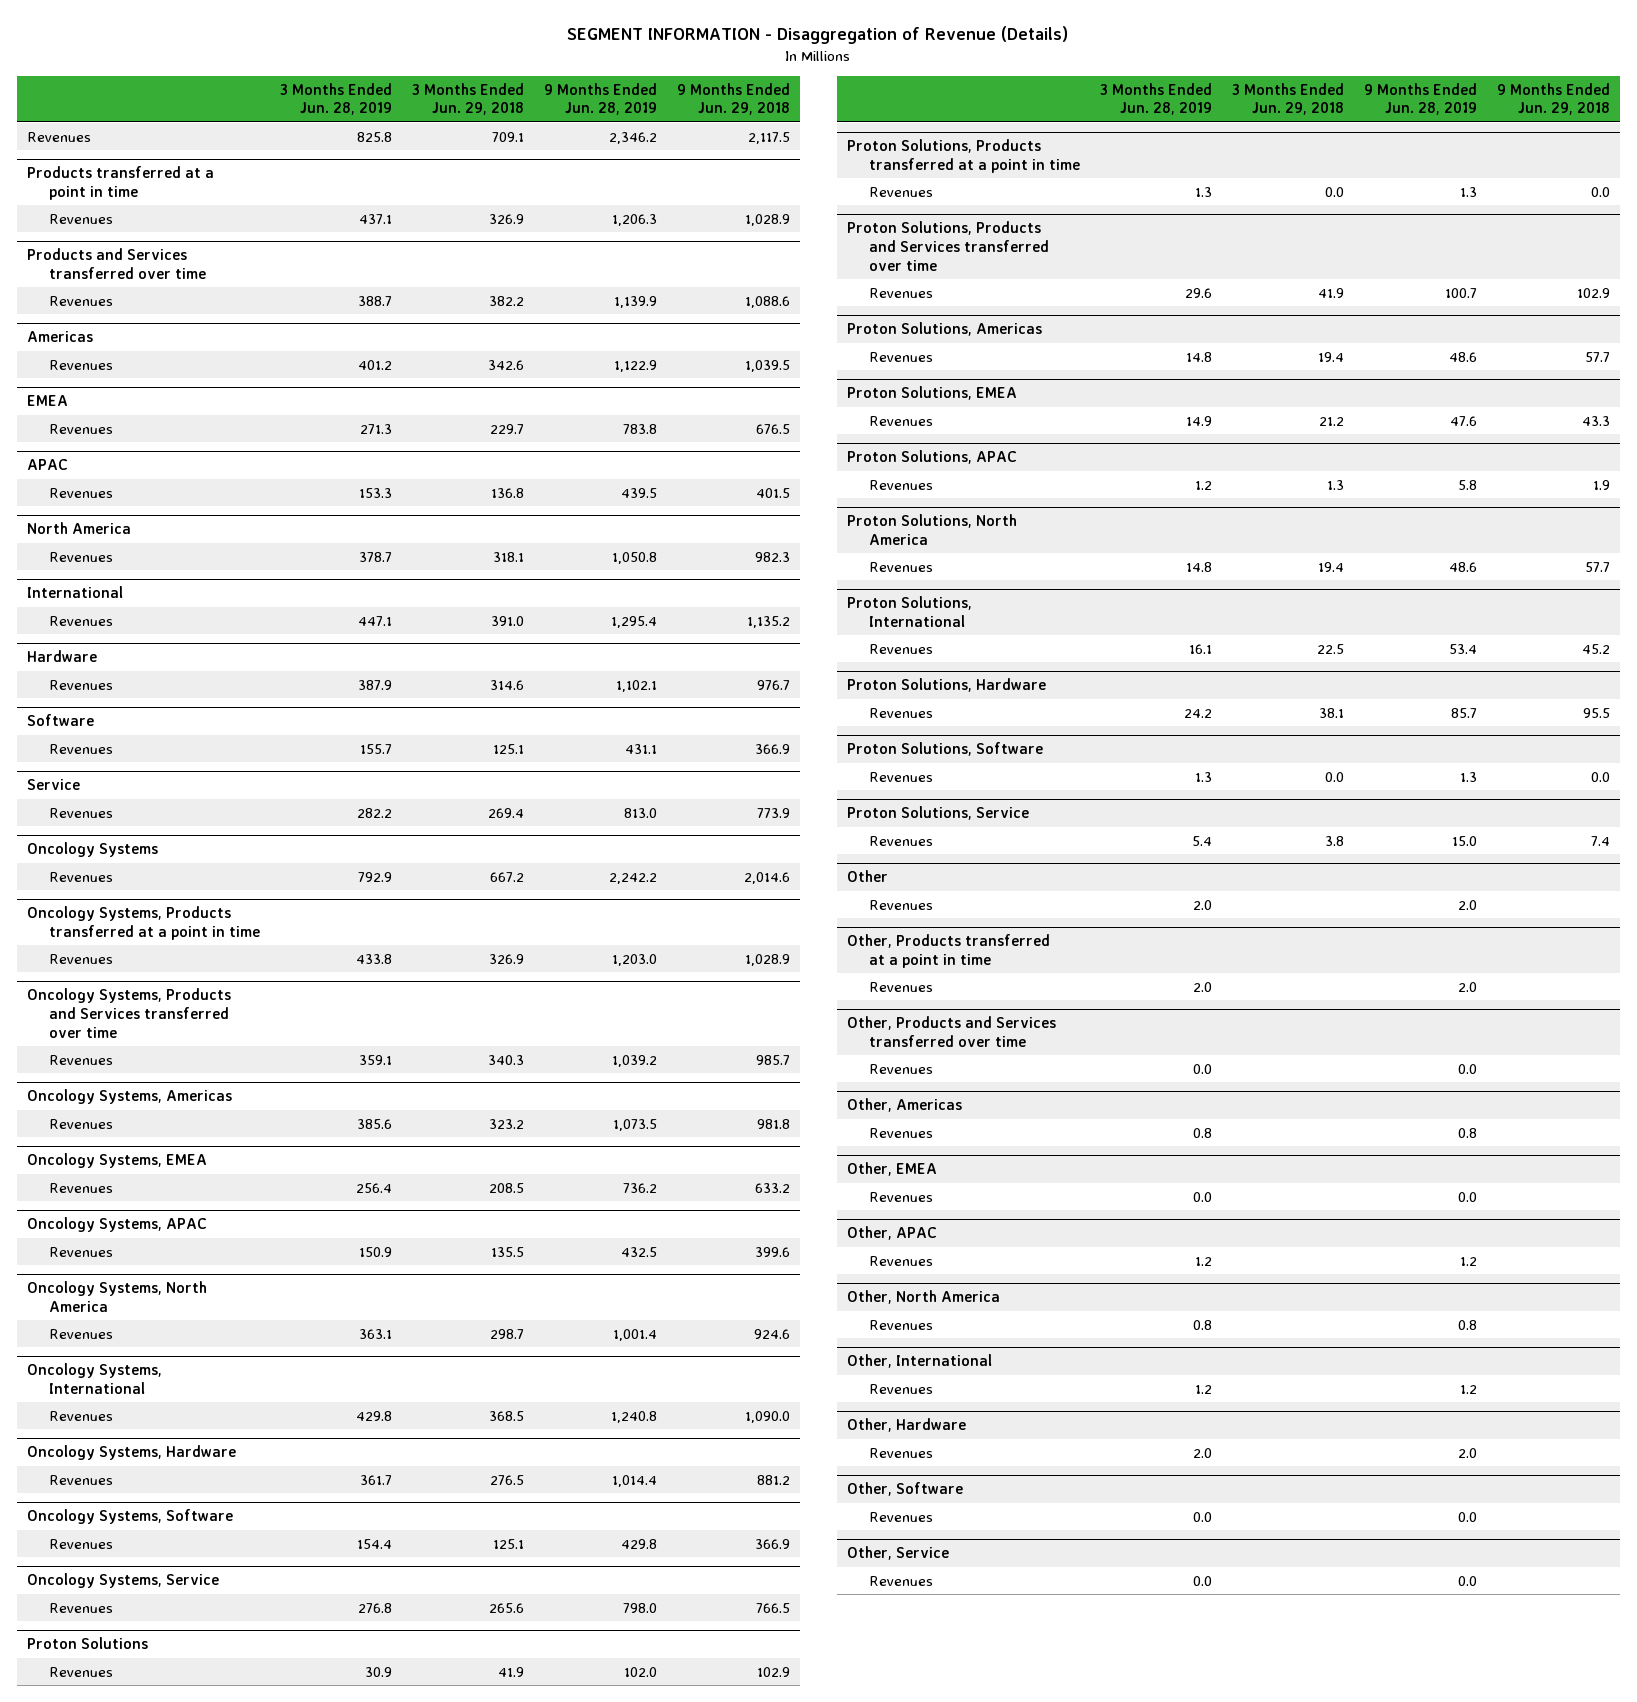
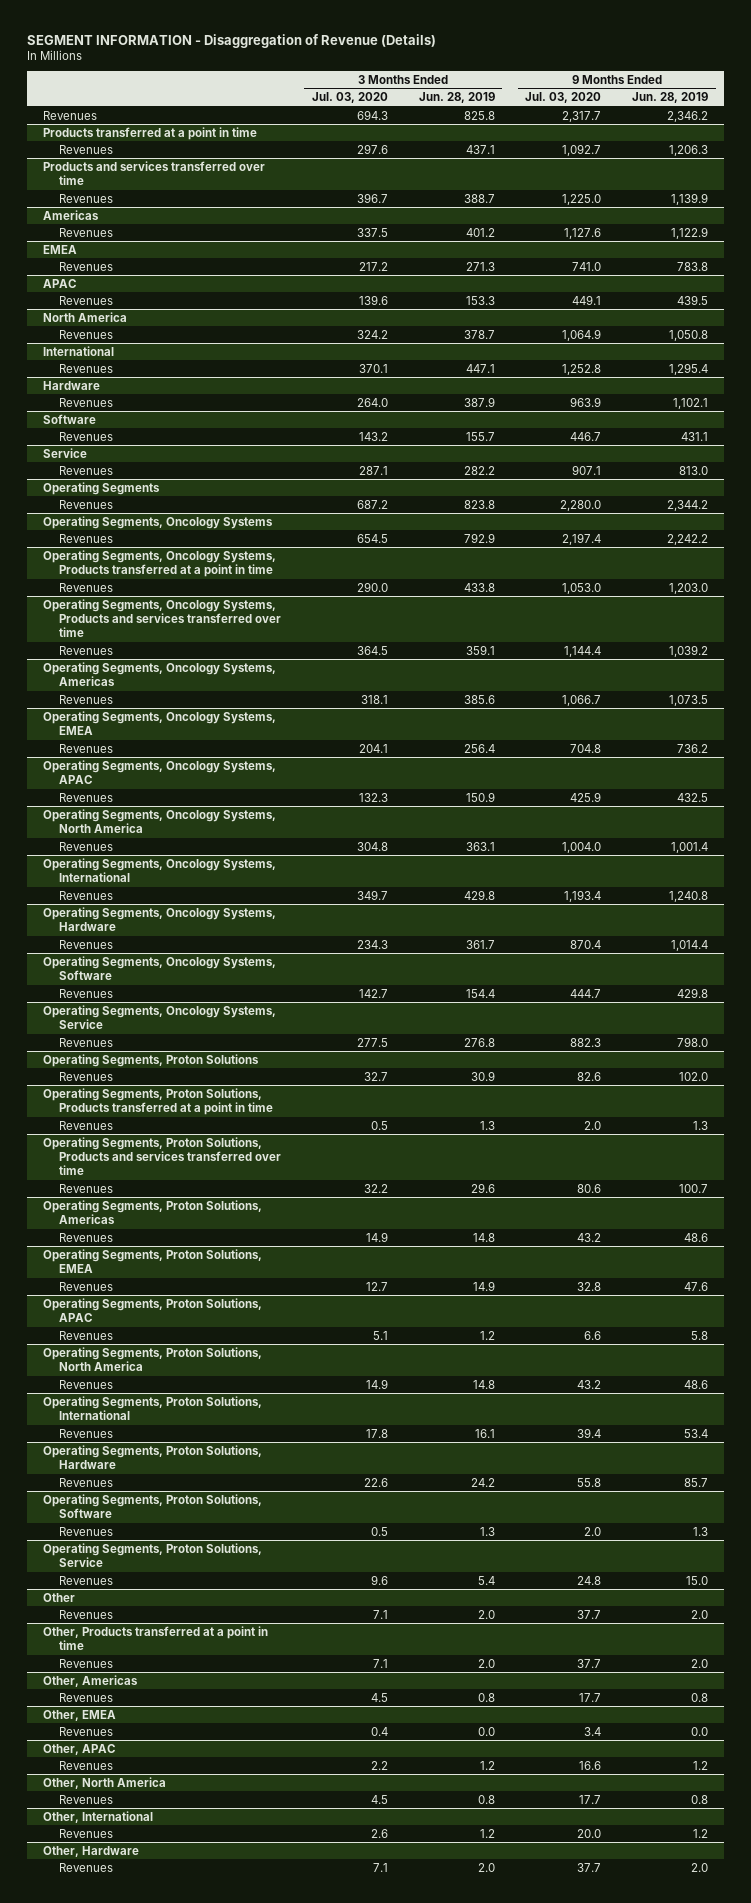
- | 3 Months Ended Jun. 28, 2019 | 3 Months Ended Jun. 29, 2018 | 9 Months Ended Jun. 28, 2019 | 9 Months Ended Jun. 29, 2018
+ | 3 Months Ended Jul. 03, 2020 | 3 Months Ended Jun. 28, 2019 | 9 Months Ended Jul. 03, 2020 | 9 Months Ended Jun. 28, 2019
- Products and Services transferred over time
+ Products and services transferred over time
- Oncology Systems
+ Operating Segments
+ Revenues | 687.2 | 823.8 | 2,280.0 | 2,344.2
+ Operating Segments, Oncology Systems
- Oncology Systems, Products transferred at a point in time
+ Operating Segments, Oncology Systems, Products transferred at a point in time
- Oncology Systems, Products and Services transferred over time
+ Operating Segments, Oncology Systems, Products and services transferred over time
- Oncology Systems, Americas
+ Operating Segments, Oncology Systems, Americas
- Oncology Systems, EMEA
+ Operating Segments, Oncology Systems, EMEA
- Oncology Systems, APAC
+ Operating Segments, Oncology Systems, APAC
- Oncology Systems, North America
+ Operating Segments, Oncology Systems, North America
- Oncology Systems, International
+ Operating Segments, Oncology Systems, International
- Oncology Systems, Hardware
+ Operating Segments, Oncology Systems, Hardware
- Oncology Systems, Software
+ Operating Segments, Oncology Systems, Software
- Oncology Systems, Service
+ Operating Segments, Oncology Systems, Service
- Proton Solutions
+ Operating Segments, Proton Solutions
- Proton Solutions, Products transferred at a point in time
+ Operating Segments, Proton Solutions, Products transferred at a point in time
- Proton Solutions, Products and Services transferred over time
+ Operating Segments, Proton Solutions, Products and services transferred over time
- Proton Solutions, Americas
+ Operating Segments, Proton Solutions, Americas
- Proton Solutions, EMEA
+ Operating Segments, Proton Solutions, EMEA
- Proton Solutions, APAC
+ Operating Segments, Proton Solutions, APAC
- Proton Solutions, North America
+ Operating Segments, Proton Solutions, North America
- Proton Solutions, International
+ Operating Segments, Proton Solutions, International
- Proton Solutions, Hardware
+ Operating Segments, Proton Solutions, Hardware
- Proton Solutions, Software
+ Operating Segments, Proton Solutions, Software
- Proton Solutions, Service
+ Operating Segments, Proton Solutions, Service
- Other, Products and Services transferred over time
- Revenues | 0.0 | | 0.0 |
- Other, Software
- Revenues | 0.0 | | 0.0 |
- Other, Service
- Revenues | 0.0 | | 0.0 |

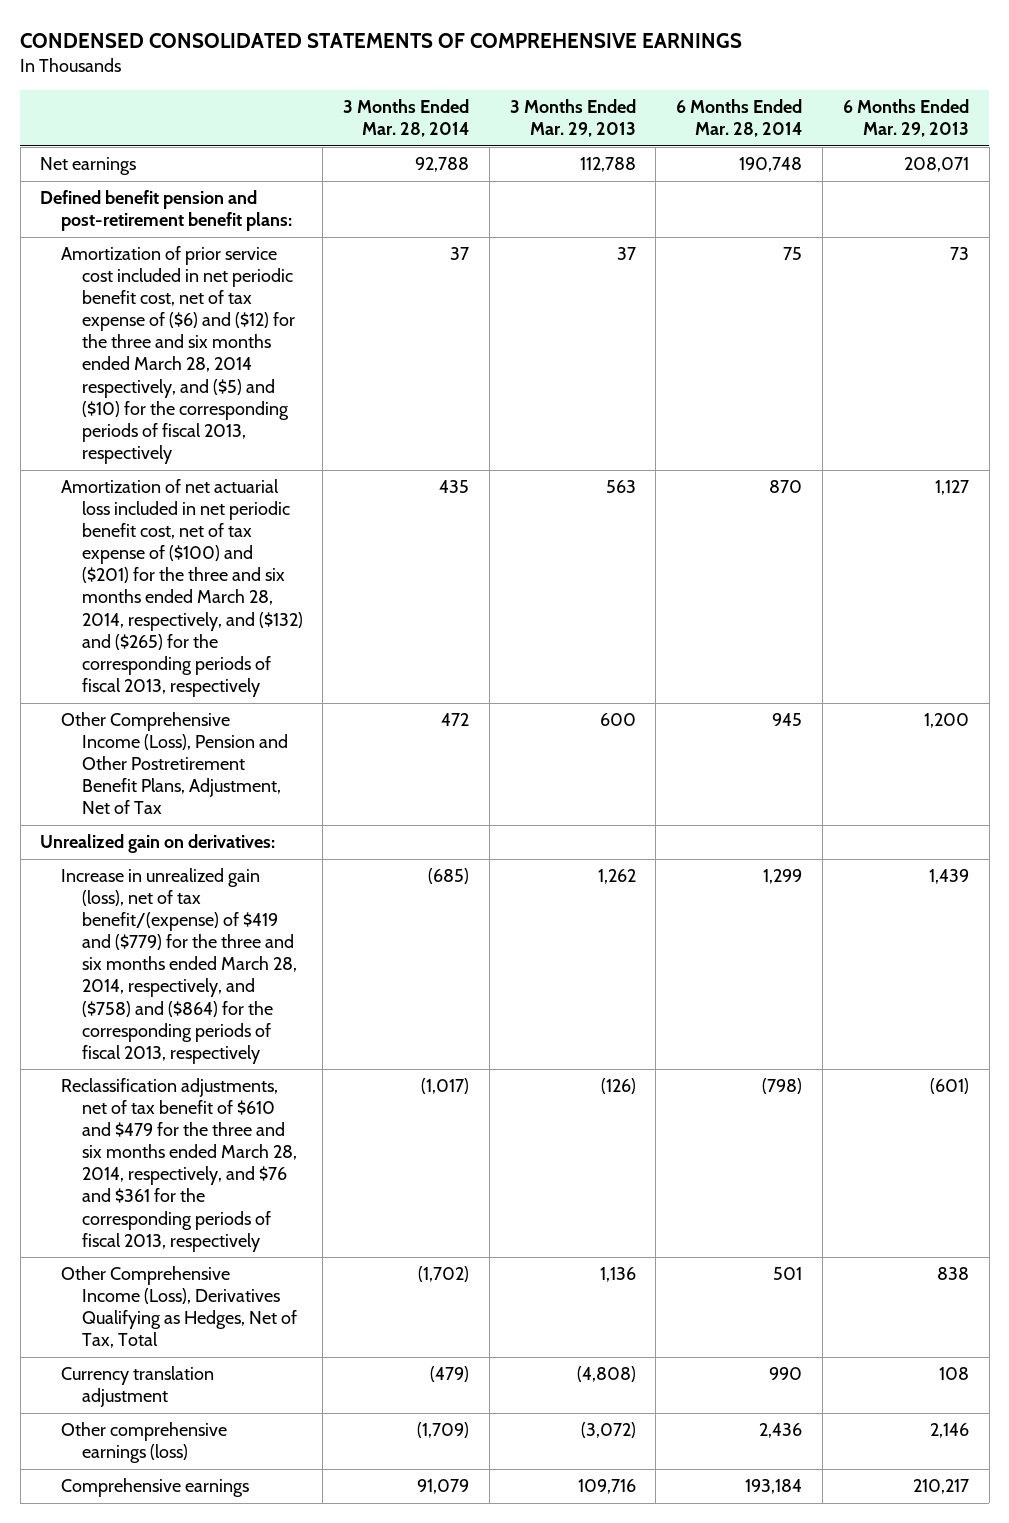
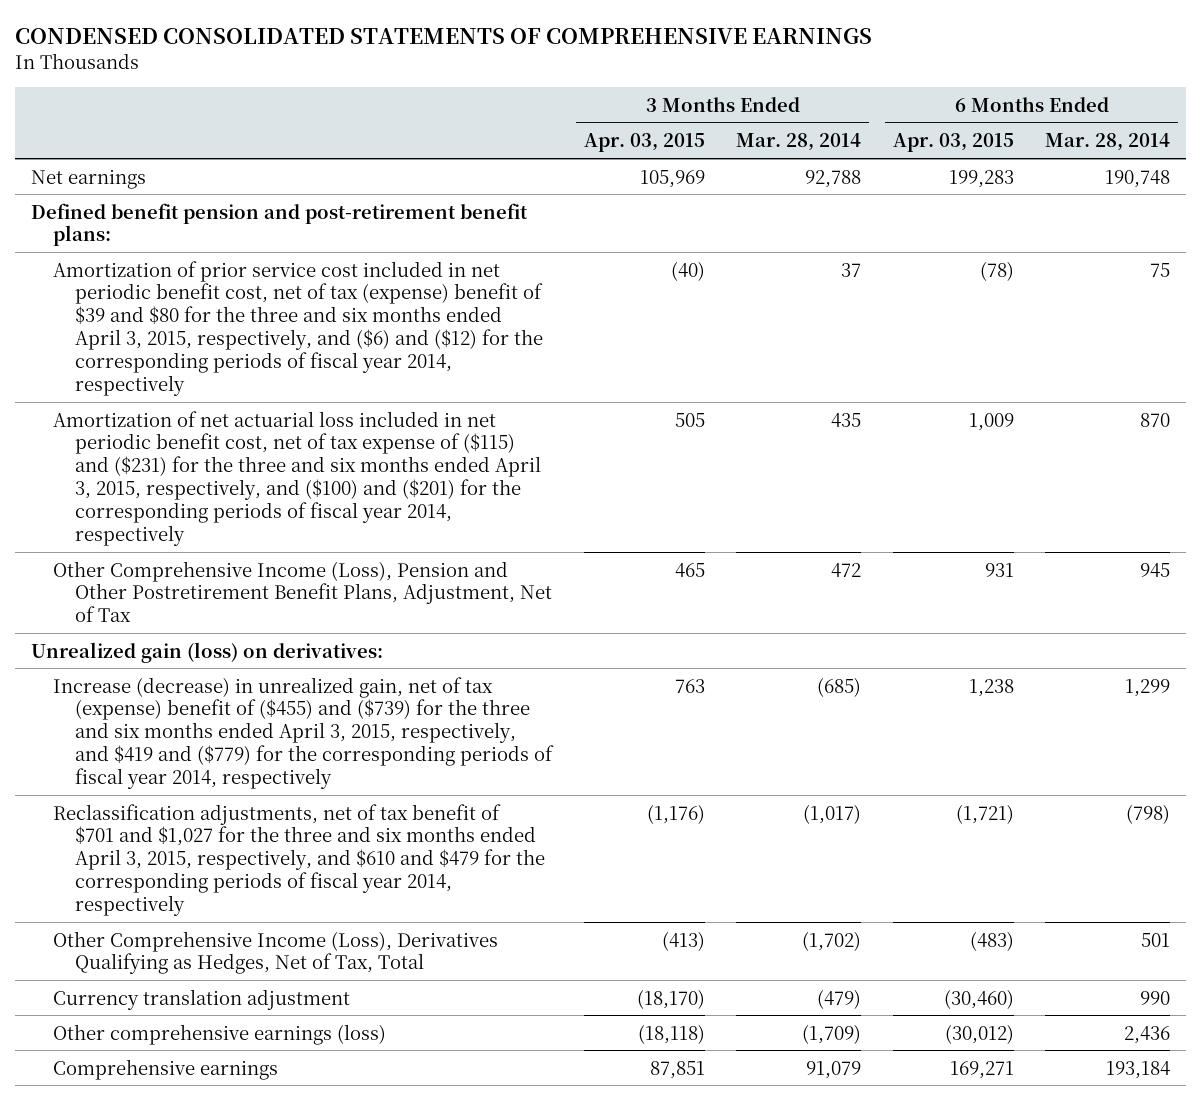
- | 3 Months Ended Mar. 28, 2014 | 3 Months Ended Mar. 29, 2013 | 6 Months Ended Mar. 28, 2014 | 6 Months Ended Mar. 29, 2013
+ | 3 Months Ended Apr. 03, 2015 | 3 Months Ended Mar. 28, 2014 | 6 Months Ended Apr. 03, 2015 | 6 Months Ended Mar. 28, 2014
- Amortization of prior service cost included in net periodic benefit cost, net of tax expense of ($6) and ($12) for the three and six months ended March 28, 2014 respectively, and ($5) and ($10) for the corresponding periods of fiscal 2013, respectively | 37 | 37 | 75 | 73
- Amortization of net actuarial loss included in net periodic benefit cost, net of tax expense of ($100) and ($201) for the three and six months ended March 28, 2014, respectively, and ($132) and ($265) for the corresponding periods of fiscal 2013, respectively | 435 | 563 | 870 | 1,127
+ Amortization of prior service cost included in net periodic benefit cost, net of tax (expense) benefit of $39 and $80 for the three and six months ended April 3, 2015, respectively, and ($6) and ($12) for the corresponding periods of fiscal year 2014, respectively | (40) | 37 | (78) | 75
+ Amortization of net actuarial loss included in net periodic benefit cost, net of tax expense of ($115) and ($231) for the three and six months ended April 3, 2015, respectively, and ($100) and ($201) for the corresponding periods of fiscal year 2014, respectively | 505 | 435 | 1,009 | 870
- Unrealized gain on derivatives:
- Increase in unrealized gain (loss), net of tax benefit/(expense) of $419 and ($779) for the three and six months ended March 28, 2014, respectively, and ($758) and ($864) for the corresponding periods of fiscal 2013, respectively | (685) | 1,262 | 1,299 | 1,439
- Reclassification adjustments, net of tax benefit of $610 and $479 for the three and six months ended March 28, 2014, respectively, and $76 and $361 for the corresponding periods of fiscal 2013, respectively | (1,017) | (126) | (798) | (601)
+ Unrealized gain (loss) on derivatives:
+ Increase (decrease) in unrealized gain, net of tax (expense) benefit of ($455) and ($739) for the three and six months ended April 3, 2015, respectively, and $419 and ($779) for the corresponding periods of fiscal year 2014, respectively | 763 | (685) | 1,238 | 1,299
+ Reclassification adjustments, net of tax benefit of $701 and $1,027 for the three and six months ended April 3, 2015, respectively, and $610 and $479 for the corresponding periods of fiscal year 2014, respectively | (1,176) | (1,017) | (1,721) | (798)

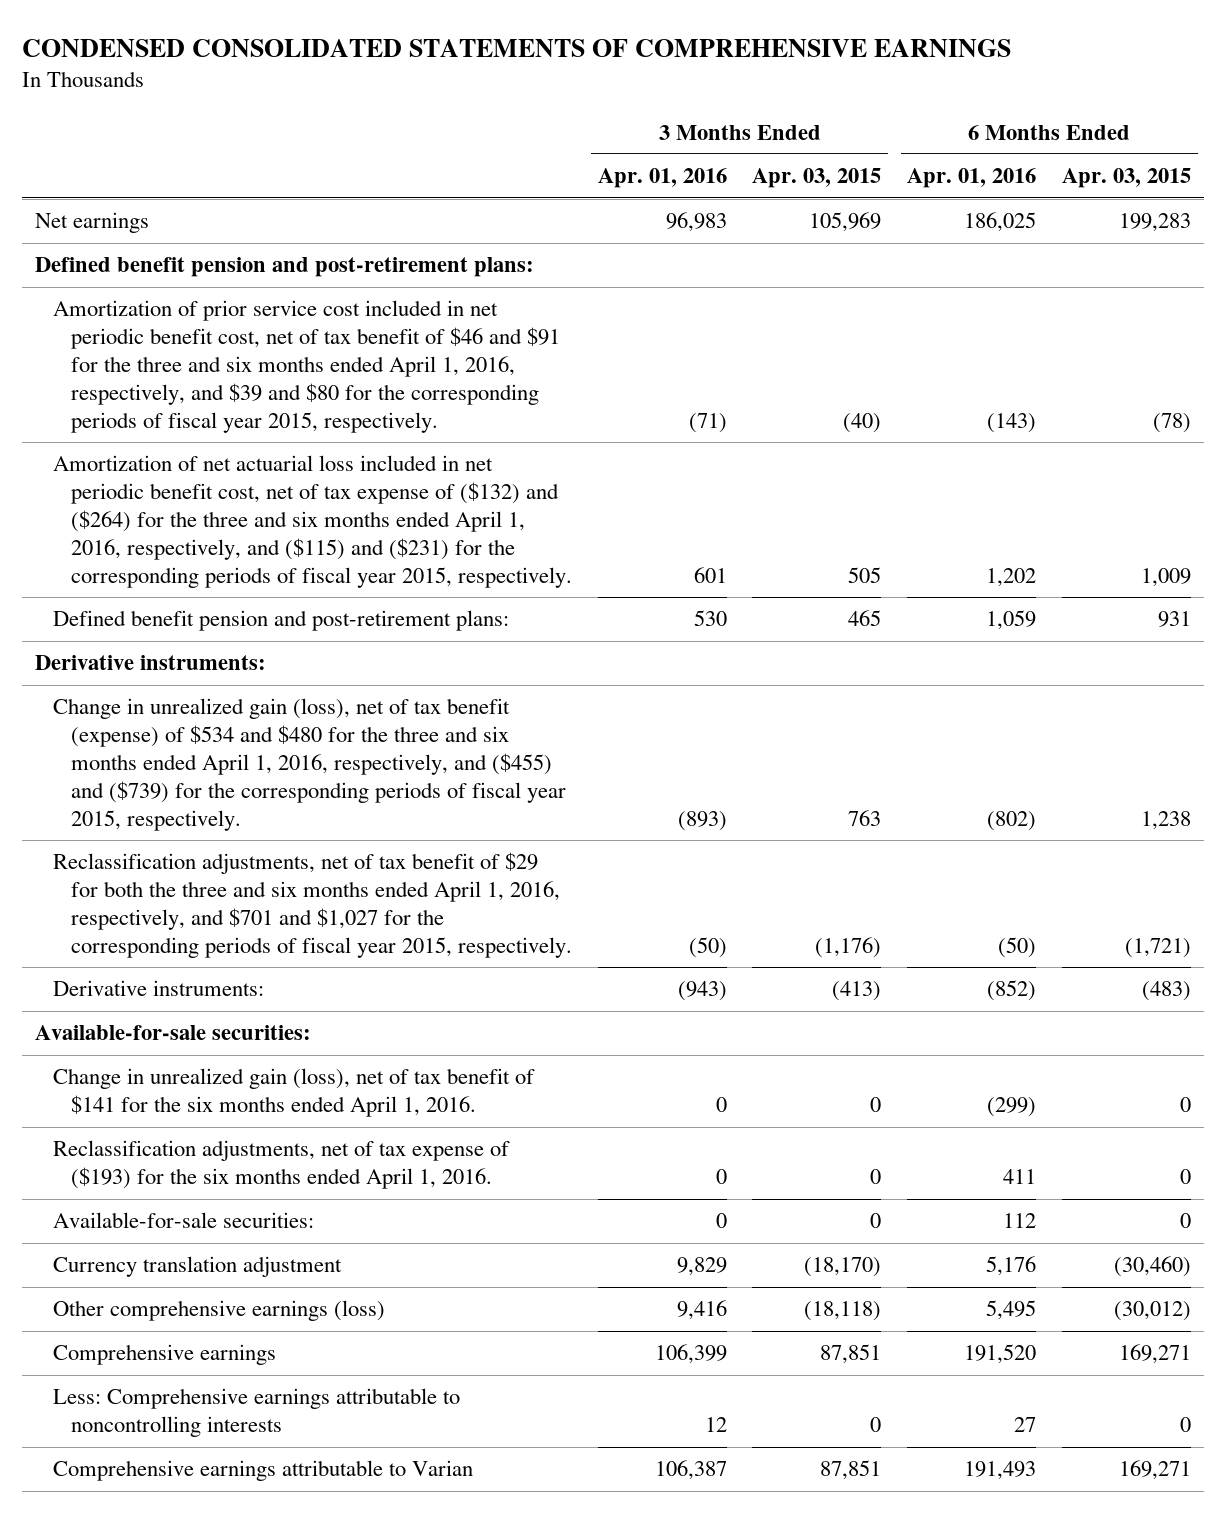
- | 3 Months Ended Apr. 03, 2015 | 3 Months Ended Mar. 28, 2014 | 6 Months Ended Apr. 03, 2015 | 6 Months Ended Mar. 28, 2014
+ | 3 Months Ended Apr. 01, 2016 | 3 Months Ended Apr. 03, 2015 | 6 Months Ended Apr. 01, 2016 | 6 Months Ended Apr. 03, 2015
- Defined benefit pension and post-retirement benefit plans:
- Amortization of prior service cost included in net periodic benefit cost, net of tax (expense) benefit of $39 and $80 for the three and six months ended April 3, 2015, respectively, and ($6) and ($12) for the corresponding periods of fiscal year 2014, respectively | (40) | 37 | (78) | 75
- Amortization of net actuarial loss included in net periodic benefit cost, net of tax expense of ($115) and ($231) for the three and six months ended April 3, 2015, respectively, and ($100) and ($201) for the corresponding periods of fiscal year 2014, respectively | 505 | 435 | 1,009 | 870
- Other Comprehensive Income (Loss), Pension and Other Postretirement Benefit Plans, Adjustment, Net of Tax | 465 | 472 | 931 | 945
- Unrealized gain (loss) on derivatives:
- Increase (decrease) in unrealized gain, net of tax (expense) benefit of ($455) and ($739) for the three and six months ended April 3, 2015, respectively, and $419 and ($779) for the corresponding periods of fiscal year 2014, respectively | 763 | (685) | 1,238 | 1,299
- Reclassification adjustments, net of tax benefit of $701 and $1,027 for the three and six months ended April 3, 2015, respectively, and $610 and $479 for the corresponding periods of fiscal year 2014, respectively | (1,176) | (1,017) | (1,721) | (798)
- Other Comprehensive Income (Loss), Derivatives Qualifying as Hedges, Net of Tax, Total | (413) | (1,702) | (483) | 501
+ Defined benefit pension and post-retirement plans:
+ Amortization of prior service cost included in net periodic benefit cost, net of tax benefit of $46 and $91 for the three and six months ended April 1, 2016, respectively, and $39 and $80 for the corresponding periods of fiscal year 2015, respectively. | (71) | (40) | (143) | (78)
+ Amortization of net actuarial loss included in net periodic benefit cost, net of tax expense of ($132) and ($264) for the three and six months ended April 1, 2016, respectively, and ($115) and ($231) for the corresponding periods of fiscal year 2015, respectively. | 601 | 505 | 1,202 | 1,009
+ Defined benefit pension and post-retirement plans: | 530 | 465 | 1,059 | 931
+ Derivative instruments:
+ Change in unrealized gain (loss), net of tax benefit (expense) of $534 and $480 for the three and six months ended April 1, 2016, respectively, and ($455) and ($739) for the corresponding periods of fiscal year 2015, respectively. | (893) | 763 | (802) | 1,238
+ Reclassification adjustments, net of tax benefit of $29 for both the three and six months ended April 1, 2016, respectively, and $701 and $1,027 for the corresponding periods of fiscal year 2015, respectively. | (50) | (1,176) | (50) | (1,721)
+ Derivative instruments: | (943) | (413) | (852) | (483)
+ Available-for-sale securities:
+ Change in unrealized gain (loss), net of tax benefit of $141 for the six months ended April 1, 2016. | 0 | 0 | (299) | 0
+ Reclassification adjustments, net of tax expense of ($193) for the six months ended April 1, 2016. | 0 | 0 | 411 | 0
+ Available-for-sale securities: | 0 | 0 | 112 | 0
+ Less: Comprehensive earnings attributable to noncontrolling interests | 12 | 0 | 27 | 0
+ Comprehensive earnings attributable to Varian | 106,387 | 87,851 | 191,493 | 169,271

